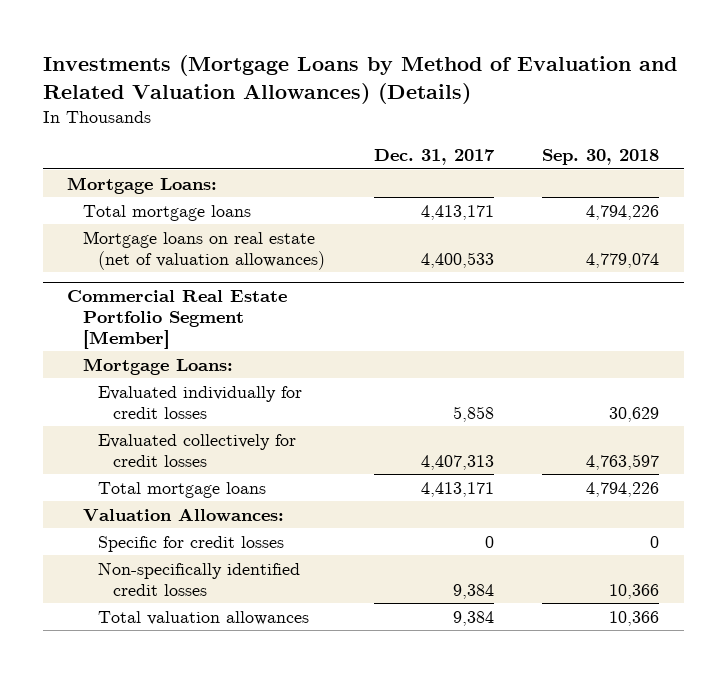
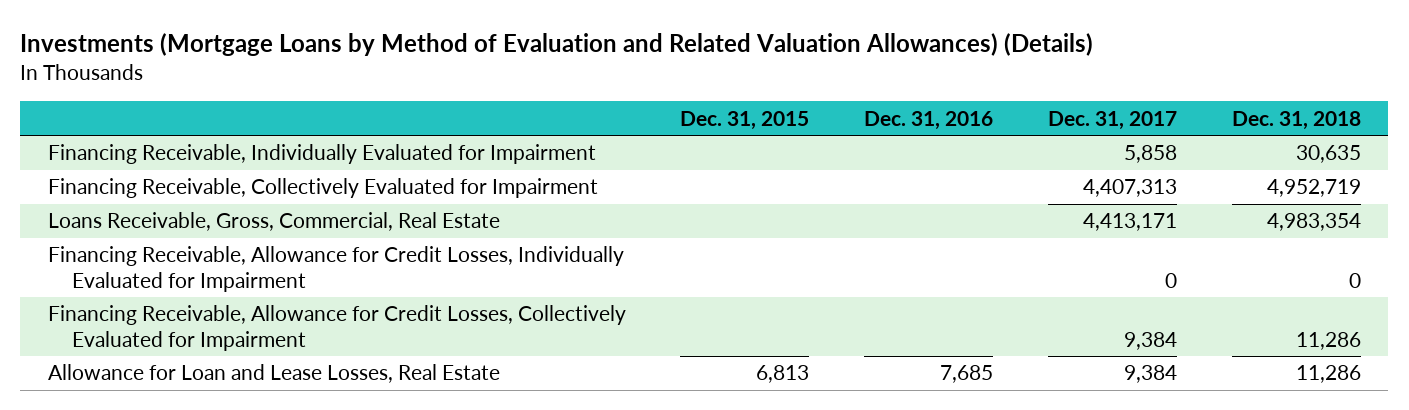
- | Dec. 31, 2017 | Sep. 30, 2018
+ | Dec. 31, 2015 | Dec. 31, 2016 | Dec. 31, 2017 | Dec. 31, 2018
- Mortgage Loans:
- Total mortgage loans | 4,413,171 | 4,794,226
- Mortgage loans on real estate (net of valuation allowances) | 4,400,533 | 4,779,074
- Commercial Real Estate Portfolio Segment [Member]
- Mortgage Loans:
- Evaluated individually for credit losses | 5,858 | 30,629
- Evaluated collectively for credit losses | 4,407,313 | 4,763,597
- Total mortgage loans | 4,413,171 | 4,794,226
- Valuation Allowances:
- Specific for credit losses | 0 | 0
- Non-specifically identified credit losses | 9,384 | 10,366
- Total valuation allowances | 9,384 | 10,366
+ Financing Receivable, Individually Evaluated for Impairment | | | 5,858 | 30,635
+ Financing Receivable, Collectively Evaluated for Impairment | | | 4,407,313 | 4,952,719
+ Loans Receivable, Gross, Commercial, Real Estate | | | 4,413,171 | 4,983,354
+ Financing Receivable, Allowance for Credit Losses, Individually Evaluated for Impairment | | | 0 | 0
+ Financing Receivable, Allowance for Credit Losses, Collectively Evaluated for Impairment | | | 9,384 | 11,286
+ Allowance for Loan and Lease Losses, Real Estate | 6,813 | 7,685 | 9,384 | 11,286

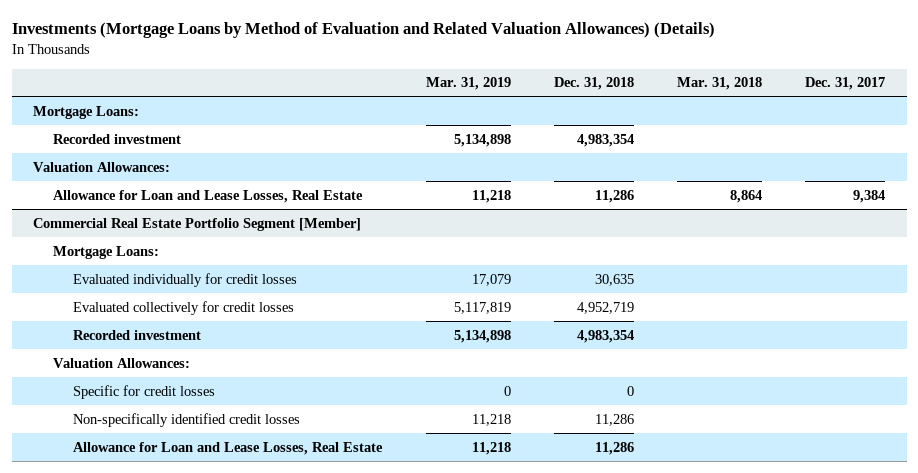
- | Dec. 31, 2015 | Dec. 31, 2016 | Dec. 31, 2017 | Dec. 31, 2018
+ | Mar. 31, 2019 | Dec. 31, 2018 | Mar. 31, 2018 | Dec. 31, 2017
- Financing Receivable, Individually Evaluated for Impairment | | | 5,858 | 30,635
- Financing Receivable, Collectively Evaluated for Impairment | | | 4,407,313 | 4,952,719
- Loans Receivable, Gross, Commercial, Real Estate | | | 4,413,171 | 4,983,354
- Financing Receivable, Allowance for Credit Losses, Individually Evaluated for Impairment | | | 0 | 0
- Financing Receivable, Allowance for Credit Losses, Collectively Evaluated for Impairment | | | 9,384 | 11,286
+ Mortgage Loans:
+ Recorded investment | 5,134,898 | 4,983,354 | |
+ Valuation Allowances:
+ Commercial Real Estate Portfolio Segment [Member]
+ Mortgage Loans:
+ Evaluated individually for credit losses | 17,079 | 30,635 | |
+ Evaluated collectively for credit losses | 5,117,819 | 4,952,719 | |
+ Recorded investment | 5,134,898 | 4,983,354 | |
+ Valuation Allowances:
+ Specific for credit losses | 0 | 0 | |
+ Non-specifically identified credit losses | 11,218 | 11,286 | |
+ Allowance for Loan and Lease Losses, Real Estate | 11,218 | 11,286 | |

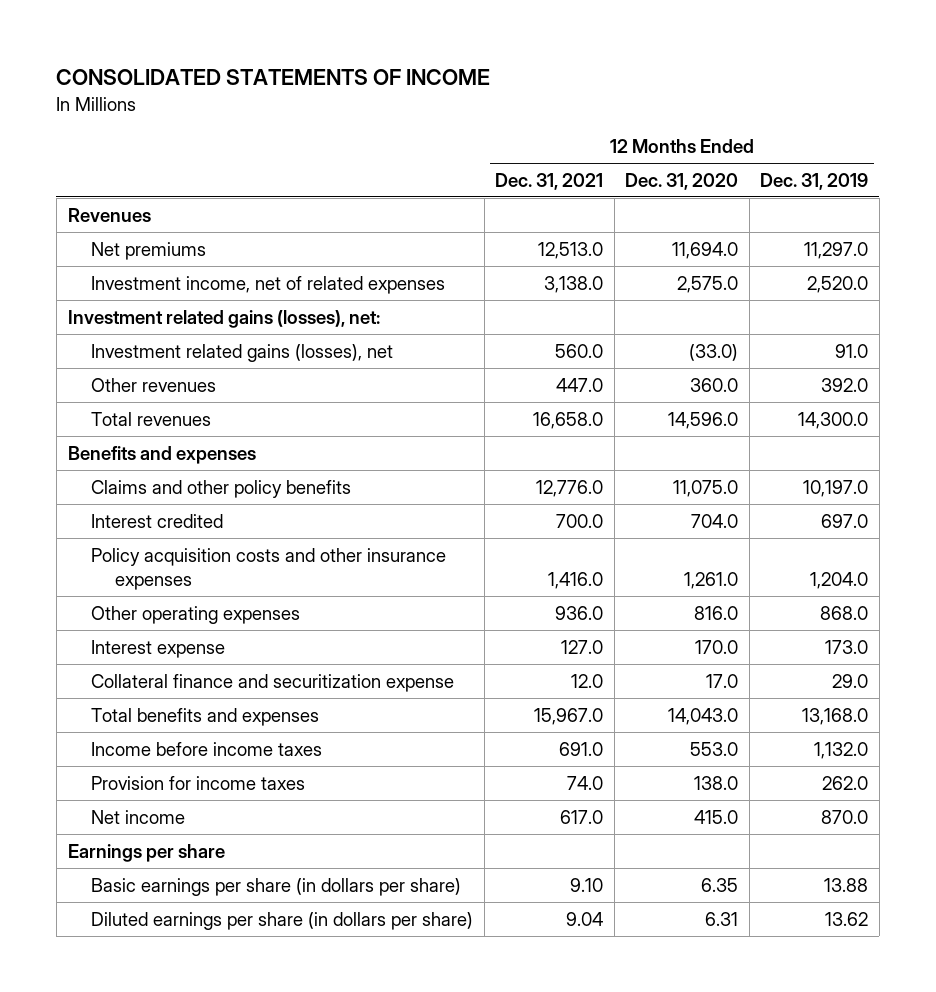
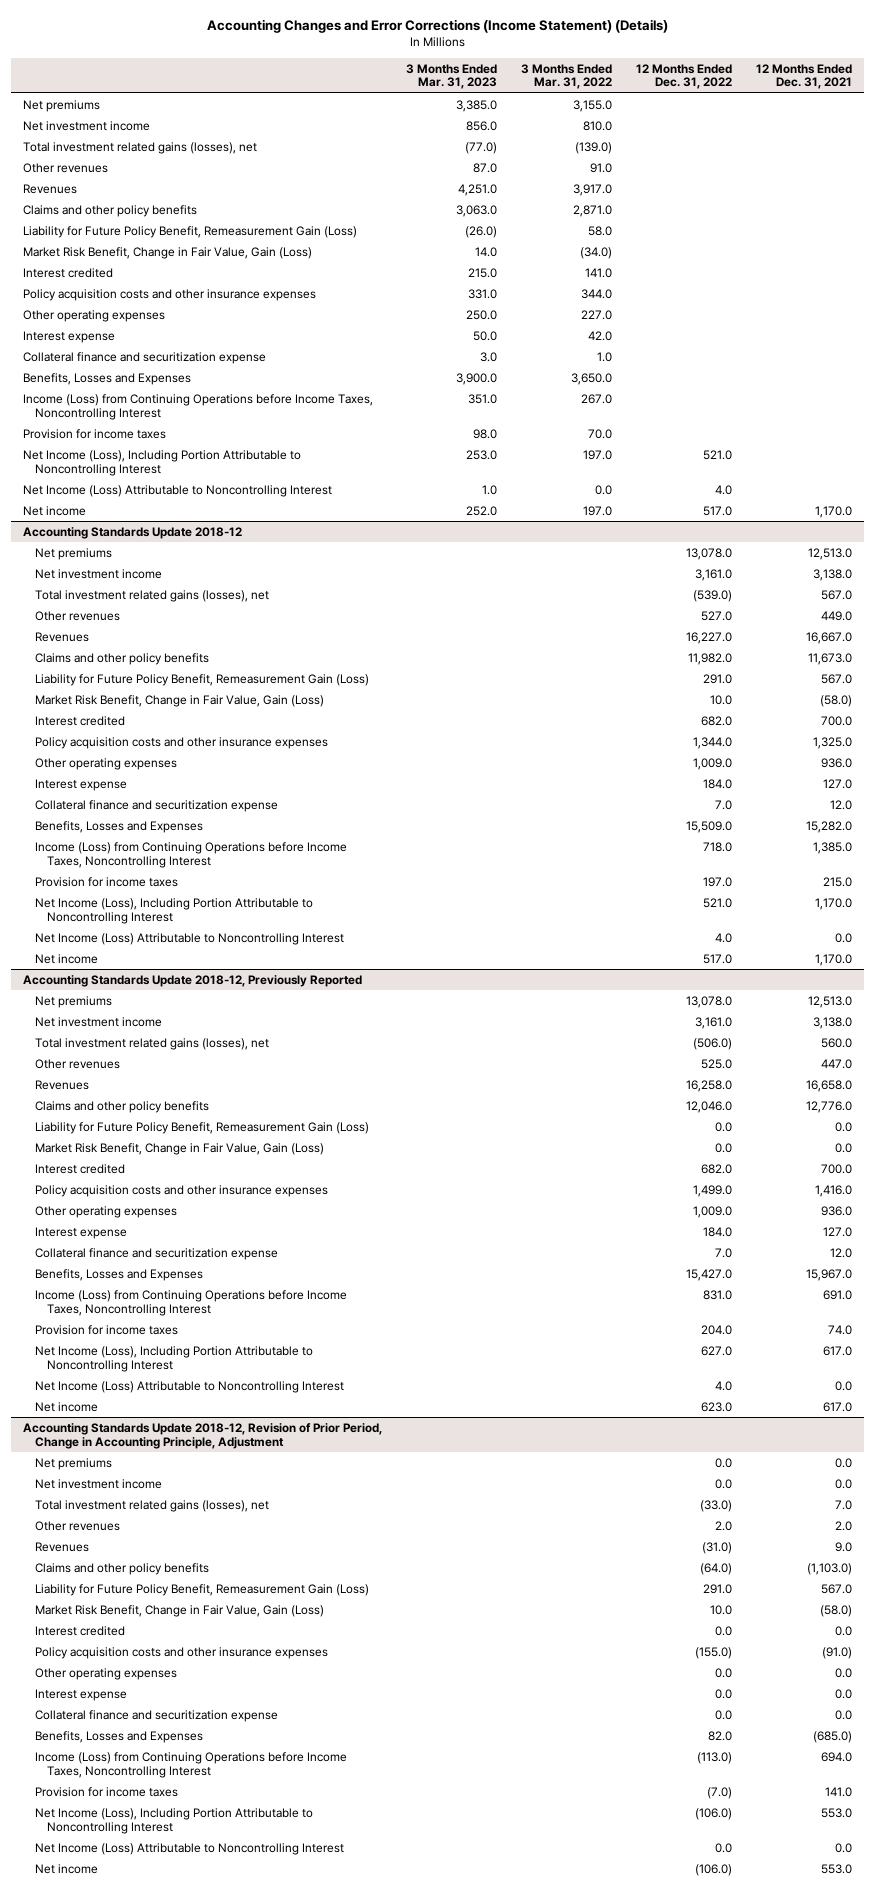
- CONSOLIDATED STATEMENTS OF INCOME
+ Accounting Changes and Error Corrections (Income Statement) (Details)
- | 12 Months Ended Dec. 31, 2021 | 12 Months Ended Dec. 31, 2020 | 12 Months Ended Dec. 31, 2019
+ | 3 Months Ended Mar. 31, 2023 | 3 Months Ended Mar. 31, 2022 | 12 Months Ended Dec. 31, 2022 | 12 Months Ended Dec. 31, 2021
+ Net premiums | 3,385.0 | 3,155.0 | |
+ Net investment income | 856.0 | 810.0 | |
+ Total investment related gains (losses), net | (77.0) | (139.0) | |
+ Other revenues | 87.0 | 91.0 | |
+ Claims and other policy benefits | 3,063.0 | 2,871.0 | |
+ Liability for Future Policy Benefit, Remeasurement Gain (Loss) | (26.0) | 58.0 | |
+ Market Risk Benefit, Change in Fair Value, Gain (Loss) | 14.0 | (34.0) | |
+ Interest credited | 215.0 | 141.0 | |
+ Policy acquisition costs and other insurance expenses | 331.0 | 344.0 | |
+ Other operating expenses | 250.0 | 227.0 | |
+ Interest expense | 50.0 | 42.0 | |
+ Collateral finance and securitization expense | 3.0 | 1.0 | |
+ Benefits, Losses and Expenses | 3,900.0 | 3,650.0 | |
+ Income (Loss) from Continuing Operations before Income Taxes, Noncontrolling Interest | 351.0 | 267.0 | |
+ Provision for income taxes | 98.0 | 70.0 | |
+ Net Income (Loss), Including Portion Attributable to Noncontrolling Interest | 253.0 | 197.0 | 521.0 |
+ Net Income (Loss) Attributable to Noncontrolling Interest | 1.0 | 0.0 | 4.0 |
+ Net income | 252.0 | 197.0 | 517.0 | 1,170.0
+ Accounting Standards Update 2018-12
- Investment income, net of related expenses | 3,138.0 | 2,575.0 | 2,520.0
- Investment related gains (losses), net:
- Investment related gains (losses), net | 560.0 | (33.0) | 91.0
+ Net investment income | | | 3,161.0 | 3,138.0
+ Total investment related gains (losses), net | | | (539.0) | 567.0
+ Other revenues | | | 527.0 | 449.0
+ Revenues | | | 16,227.0 | 16,667.0
+ Claims and other policy benefits | | | 11,982.0 | 11,673.0
+ Liability for Future Policy Benefit, Remeasurement Gain (Loss) | | | 291.0 | 567.0
+ Market Risk Benefit, Change in Fair Value, Gain (Loss) | | | 10.0 | (58.0)
+ Interest credited | | | 682.0 | 700.0
+ Policy acquisition costs and other insurance expenses | | | 1,344.0 | 1,325.0
+ Other operating expenses | | | 1,009.0 | 936.0
+ Interest expense | | | 184.0 | 127.0
+ Collateral finance and securitization expense | | | 7.0 | 12.0
+ Benefits, Losses and Expenses | | | 15,509.0 | 15,282.0
+ Income (Loss) from Continuing Operations before Income Taxes, Noncontrolling Interest | | | 718.0 | 1,385.0
+ Provision for income taxes | | | 197.0 | 215.0
+ Net Income (Loss), Including Portion Attributable to Noncontrolling Interest | | | 521.0 | 1,170.0
+ Net Income (Loss) Attributable to Noncontrolling Interest | | | 4.0 | 0.0
+ Net income | | | 517.0 | 1,170.0
+ Accounting Standards Update 2018-12, Previously Reported
+ Net premiums | | | 13,078.0 | 12,513.0
+ Net investment income | | | 3,161.0 | 3,138.0
+ Total investment related gains (losses), net | | | (506.0) | 560.0
- Total revenues | 16,658.0 | 14,596.0 | 14,300.0
- Benefits and expenses
+ Revenues | | | 16,258.0 | 16,658.0
+ Liability for Future Policy Benefit, Remeasurement Gain (Loss) | | | 0.0 | 0.0
+ Market Risk Benefit, Change in Fair Value, Gain (Loss) | | | 0.0 | 0.0
- Total benefits and expenses | 15,967.0 | 14,043.0 | 13,168.0
- Income before income taxes | 691.0 | 553.0 | 1,132.0
+ Benefits, Losses and Expenses | | | 15,427.0 | 15,967.0
+ Income (Loss) from Continuing Operations before Income Taxes, Noncontrolling Interest | | | 831.0 | 691.0
+ Net Income (Loss), Including Portion Attributable to Noncontrolling Interest | | | 627.0 | 617.0
+ Net Income (Loss) Attributable to Noncontrolling Interest | | | 4.0 | 0.0
- Earnings per share
- Basic earnings per share (in dollars per share) | 9.10 | 6.35 | 13.88
- Diluted earnings per share (in dollars per share) | 9.04 | 6.31 | 13.62
+ Accounting Standards Update 2018-12, Revision of Prior Period, Change in Accounting Principle, Adjustment
+ Net premiums | | | 0.0 | 0.0
+ Net investment income | | | 0.0 | 0.0
+ Total investment related gains (losses), net | | | (33.0) | 7.0
+ Other revenues | | | 2.0 | 2.0
+ Revenues | | | (31.0) | 9.0
+ Claims and other policy benefits | | | (64.0) | (1,103.0)
+ Liability for Future Policy Benefit, Remeasurement Gain (Loss) | | | 291.0 | 567.0
+ Market Risk Benefit, Change in Fair Value, Gain (Loss) | | | 10.0 | (58.0)
+ Interest credited | | | 0.0 | 0.0
+ Policy acquisition costs and other insurance expenses | | | (155.0) | (91.0)
+ Other operating expenses | | | 0.0 | 0.0
+ Interest expense | | | 0.0 | 0.0
+ Collateral finance and securitization expense | | | 0.0 | 0.0
+ Benefits, Losses and Expenses | | | 82.0 | (685.0)
+ Income (Loss) from Continuing Operations before Income Taxes, Noncontrolling Interest | | | (113.0) | 694.0
+ Provision for income taxes | | | (7.0) | 141.0
+ Net Income (Loss), Including Portion Attributable to Noncontrolling Interest | | | (106.0) | 553.0
+ Net Income (Loss) Attributable to Noncontrolling Interest | | | 0.0 | 0.0
+ Net income | | | (106.0) | 553.0

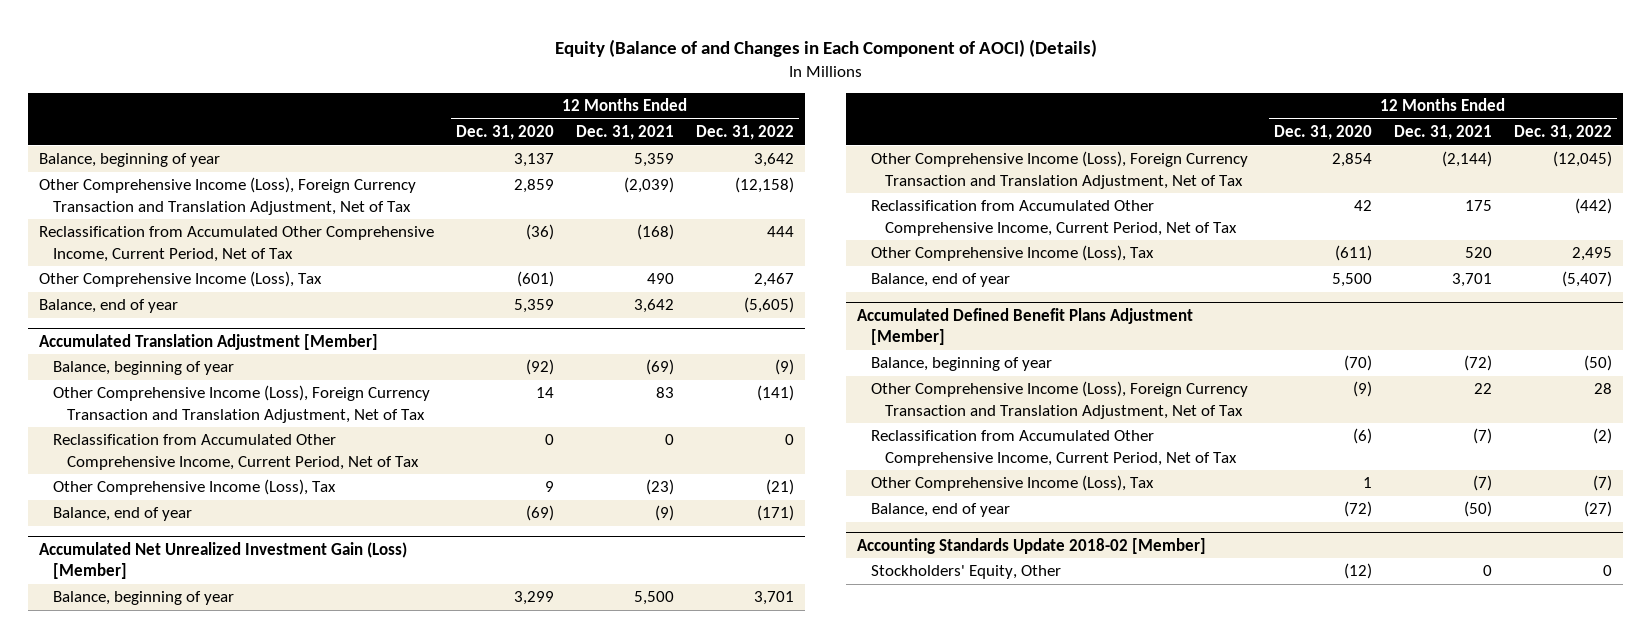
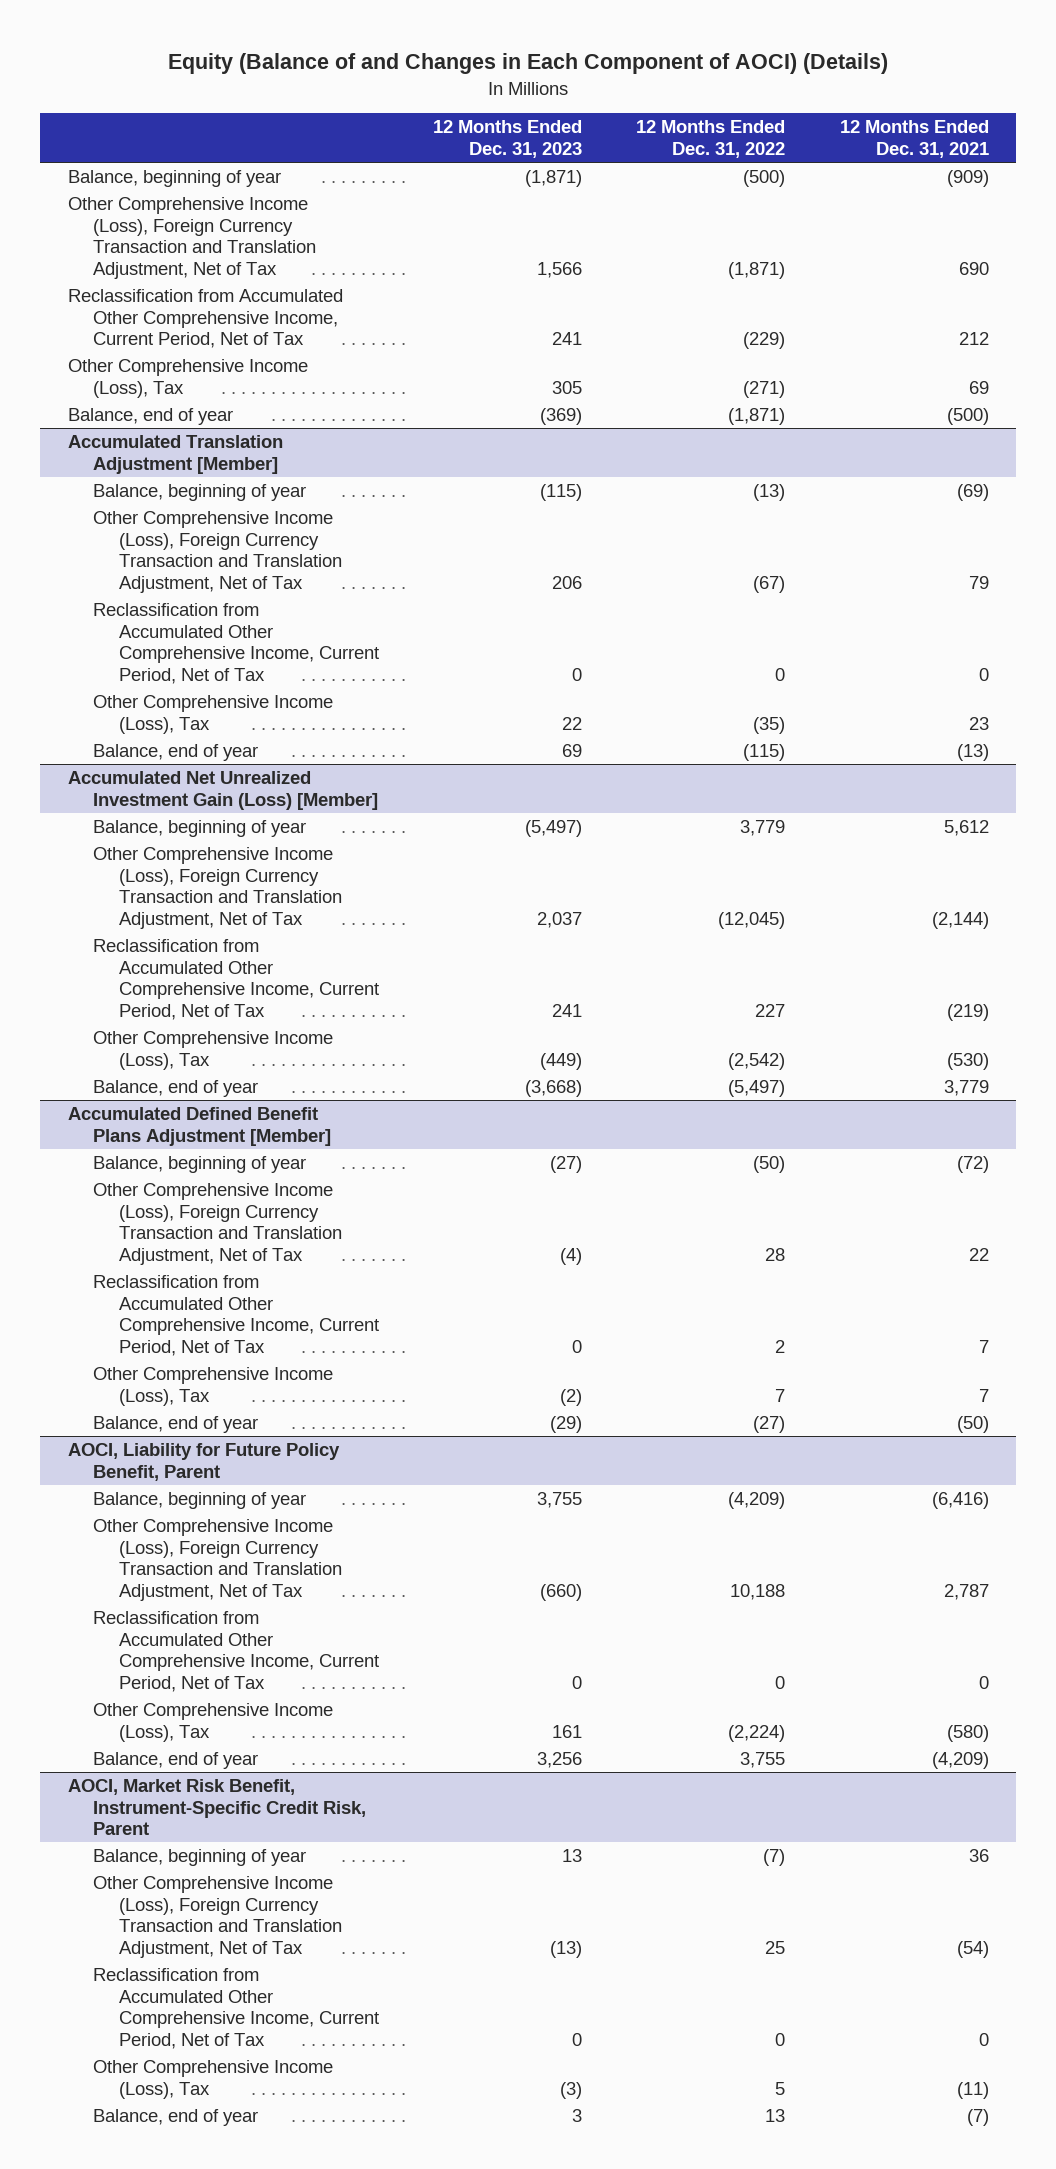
- | 12 Months Ended Dec. 31, 2020 | 12 Months Ended Dec. 31, 2021 | 12 Months Ended Dec. 31, 2022
+ | 12 Months Ended Dec. 31, 2023 | 12 Months Ended Dec. 31, 2022 | 12 Months Ended Dec. 31, 2021
- Balance, beginning of year | 3,137 | 5,359 | 3,642
- Other Comprehensive Income (Loss), Foreign Currency Transaction and Translation Adjustment, Net of Tax | 2,859 | (2,039) | (12,158)
- Reclassification from Accumulated Other Comprehensive Income, Current Period, Net of Tax | (36) | (168) | 444
- Other Comprehensive Income (Loss), Tax | (601) | 490 | 2,467
- Balance, end of year | 5,359 | 3,642 | (5,605)
+ Balance, beginning of year | (1,871) | (500) | (909)
+ Other Comprehensive Income (Loss), Foreign Currency Transaction and Translation Adjustment, Net of Tax | 1,566 | (1,871) | 690
+ Reclassification from Accumulated Other Comprehensive Income, Current Period, Net of Tax | 241 | (229) | 212
+ Other Comprehensive Income (Loss), Tax | 305 | (271) | 69
+ Balance, end of year | (369) | (1,871) | (500)
@ Accumulated Translation Adjustment [Member]
- Balance, beginning of year | (92) | (69) | (9)
- Other Comprehensive Income (Loss), Foreign Currency Transaction and Translation Adjustment, Net of Tax | 14 | 83 | (141)
+ Balance, beginning of year | (115) | (13) | (69)
+ Other Comprehensive Income (Loss), Foreign Currency Transaction and Translation Adjustment, Net of Tax | 206 | (67) | 79
- Other Comprehensive Income (Loss), Tax | 9 | (23) | (21)
- Balance, end of year | (69) | (9) | (171)
+ Other Comprehensive Income (Loss), Tax | 22 | (35) | 23
+ Balance, end of year | 69 | (115) | (13)
@ Accumulated Net Unrealized Investment Gain (Loss) [Member]
- Balance, beginning of year | 3,299 | 5,500 | 3,701
+ Balance, beginning of year | (5,497) | 3,779 | 5,612
- Reclassification from Accumulated Other Comprehensive Income, Current Period, Net of Tax | 42 | 175 | (442)
- Other Comprehensive Income (Loss), Tax | (611) | 520 | 2,495
- Balance, end of year | 5,500 | 3,701 | (5,407)
+ Reclassification from Accumulated Other Comprehensive Income, Current Period, Net of Tax | 241 | 227 | (219)
+ Other Comprehensive Income (Loss), Tax | (449) | (2,542) | (530)
+ Balance, end of year | (3,668) | (5,497) | 3,779
@ Accumulated Defined Benefit Plans Adjustment [Member]
- Reclassification from Accumulated Other Comprehensive Income, Current Period, Net of Tax | (6) | (7) | (2)
- Other Comprehensive Income (Loss), Tax | 1 | (7) | (7)
+ Reclassification from Accumulated Other Comprehensive Income, Current Period, Net of Tax | 0 | 2 | 7
+ Other Comprehensive Income (Loss), Tax | (2) | 7 | 7
- Accounting Standards Update 2018-02 [Member]
- Stockholders' Equity, Other | (12) | 0 | 0
+ AOCI, Liability for Future Policy Benefit, Parent
+ Balance, beginning of year | 3,755 | (4,209) | (6,416)
+ Other Comprehensive Income (Loss), Foreign Currency Transaction and Translation Adjustment, Net of Tax | (660) | 10,188 | 2,787
+ Reclassification from Accumulated Other Comprehensive Income, Current Period, Net of Tax | 0 | 0 | 0
+ Other Comprehensive Income (Loss), Tax | 161 | (2,224) | (580)
+ Balance, end of year | 3,256 | 3,755 | (4,209)
+ AOCI, Market Risk Benefit, Instrument-Specific Credit Risk, Parent
+ Balance, beginning of year | 13 | (7) | 36
+ Other Comprehensive Income (Loss), Foreign Currency Transaction and Translation Adjustment, Net of Tax | (13) | 25 | (54)
+ Reclassification from Accumulated Other Comprehensive Income, Current Period, Net of Tax | 0 | 0 | 0
+ Other Comprehensive Income (Loss), Tax | (3) | 5 | (11)
+ Balance, end of year | 3 | 13 | (7)

